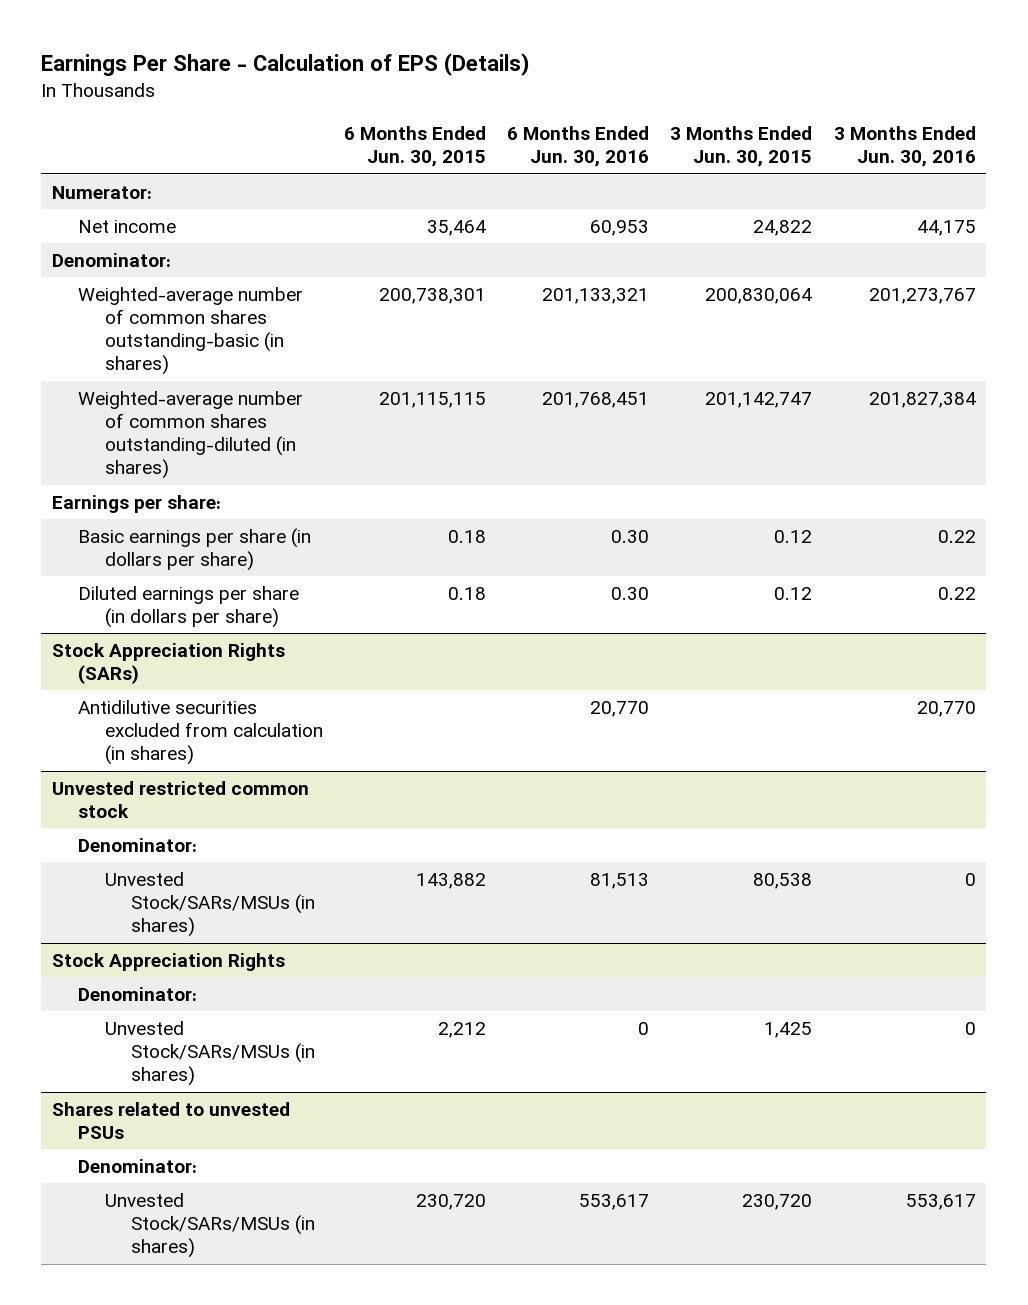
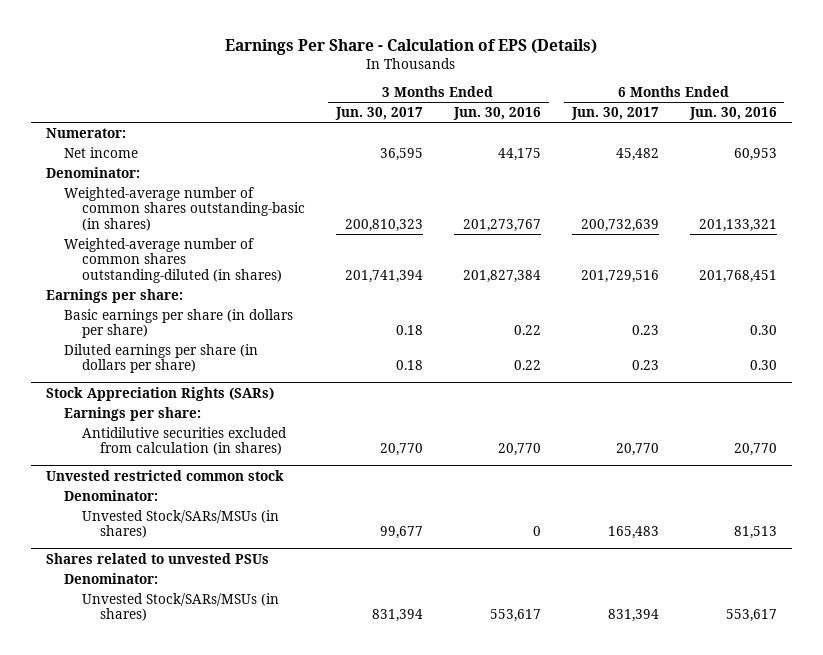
- | 6 Months Ended Jun. 30, 2015 | 6 Months Ended Jun. 30, 2016 | 3 Months Ended Jun. 30, 2015 | 3 Months Ended Jun. 30, 2016
+ | 3 Months Ended Jun. 30, 2017 | 3 Months Ended Jun. 30, 2016 | 6 Months Ended Jun. 30, 2017 | 6 Months Ended Jun. 30, 2016
@ Stock Appreciation Rights (SARs)
+ Earnings per share:
- Stock Appreciation Rights
- Denominator:
- Unvested Stock/SARs/MSUs (in shares) | 2,212 | 0 | 1,425 | 0

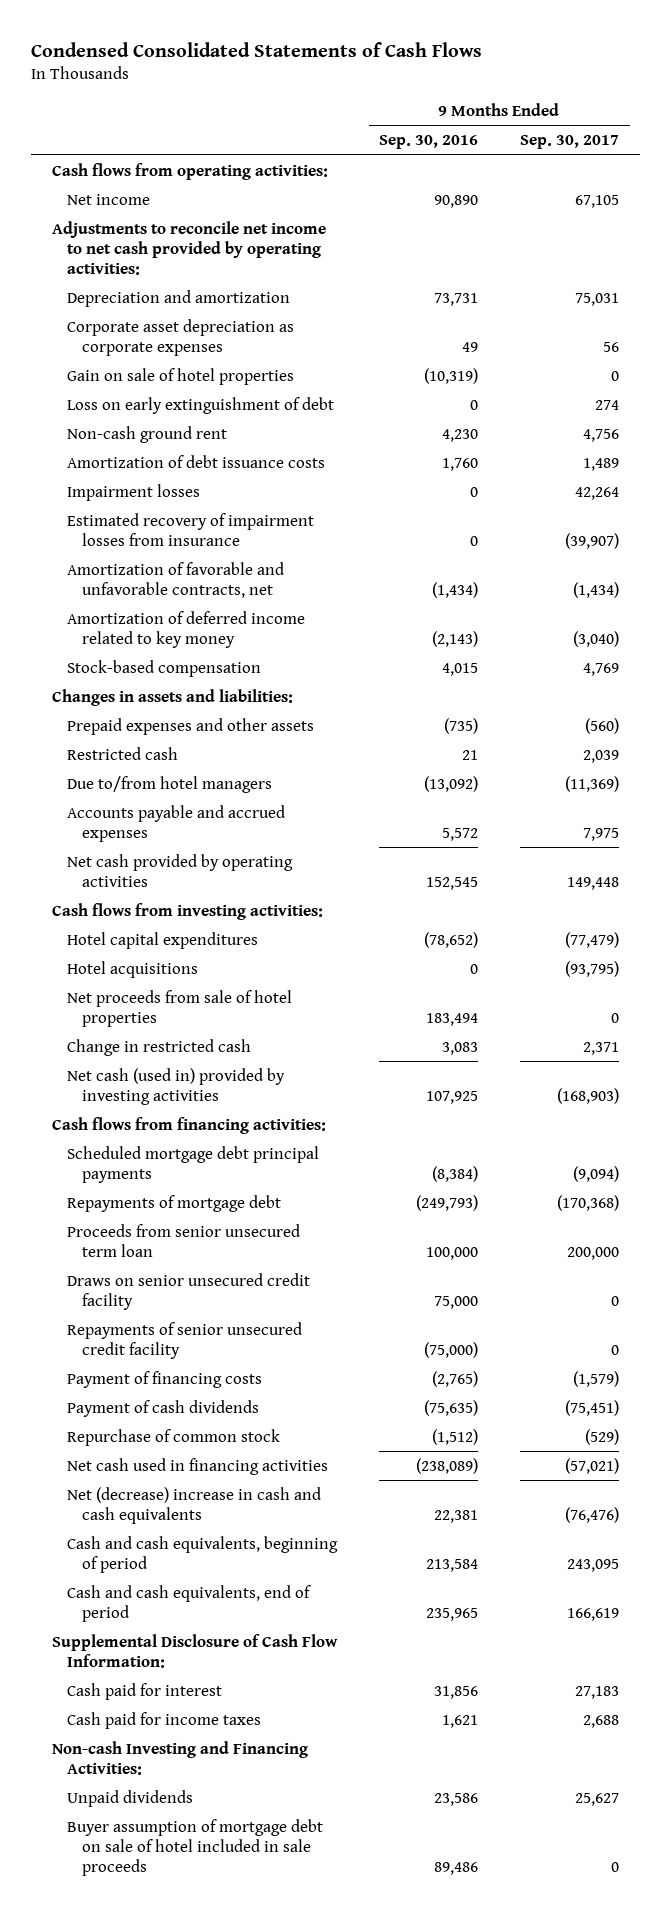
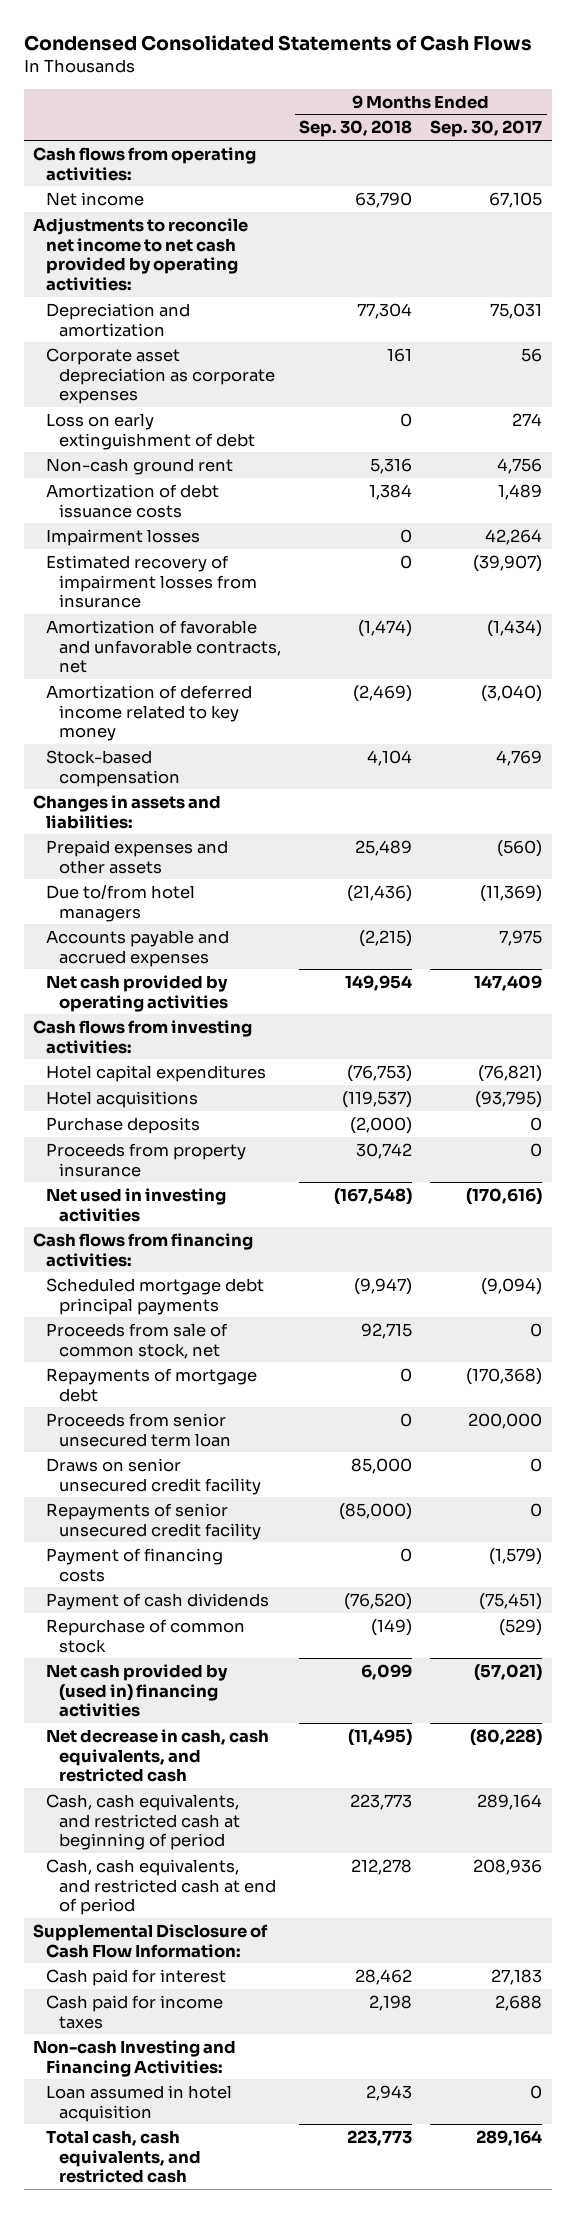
- | 9 Months Ended Sep. 30, 2016 | 9 Months Ended Sep. 30, 2017
+ | 9 Months Ended Sep. 30, 2018 | 9 Months Ended Sep. 30, 2017
- Gain on sale of hotel properties | (10,319) | 0
- Restricted cash | 21 | 2,039
- Net cash provided by operating activities | 152,545 | 149,448
+ Net cash provided by operating activities | 149,954 | 147,409
- Hotel capital expenditures | (78,652) | (77,479)
+ Hotel capital expenditures | (76,753) | (76,821)
- Net proceeds from sale of hotel properties | 183,494 | 0
- Change in restricted cash | 3,083 | 2,371
- Net cash (used in) provided by investing activities | 107,925 | (168,903)
+ Purchase deposits | (2,000) | 0
+ Proceeds from property insurance | 30,742 | 0
+ Net used in investing activities | (167,548) | (170,616)
+ Proceeds from sale of common stock, net | 92,715 | 0
- Net cash used in financing activities | (238,089) | (57,021)
- Net (decrease) increase in cash and cash equivalents | 22,381 | (76,476)
- Cash and cash equivalents, beginning of period | 213,584 | 243,095
- Cash and cash equivalents, end of period | 235,965 | 166,619
+ Net cash provided by (used in) financing activities | 6,099 | (57,021)
+ Net decrease in cash, cash equivalents, and restricted cash | (11,495) | (80,228)
+ Cash, cash equivalents, and restricted cash at beginning of period | 223,773 | 289,164
+ Cash, cash equivalents, and restricted cash at end of period | 212,278 | 208,936
- Unpaid dividends | 23,586 | 25,627
- Buyer assumption of mortgage debt on sale of hotel included in sale proceeds | 89,486 | 0
+ Loan assumed in hotel acquisition | 2,943 | 0
+ Total cash, cash equivalents, and restricted cash | 223,773 | 289,164

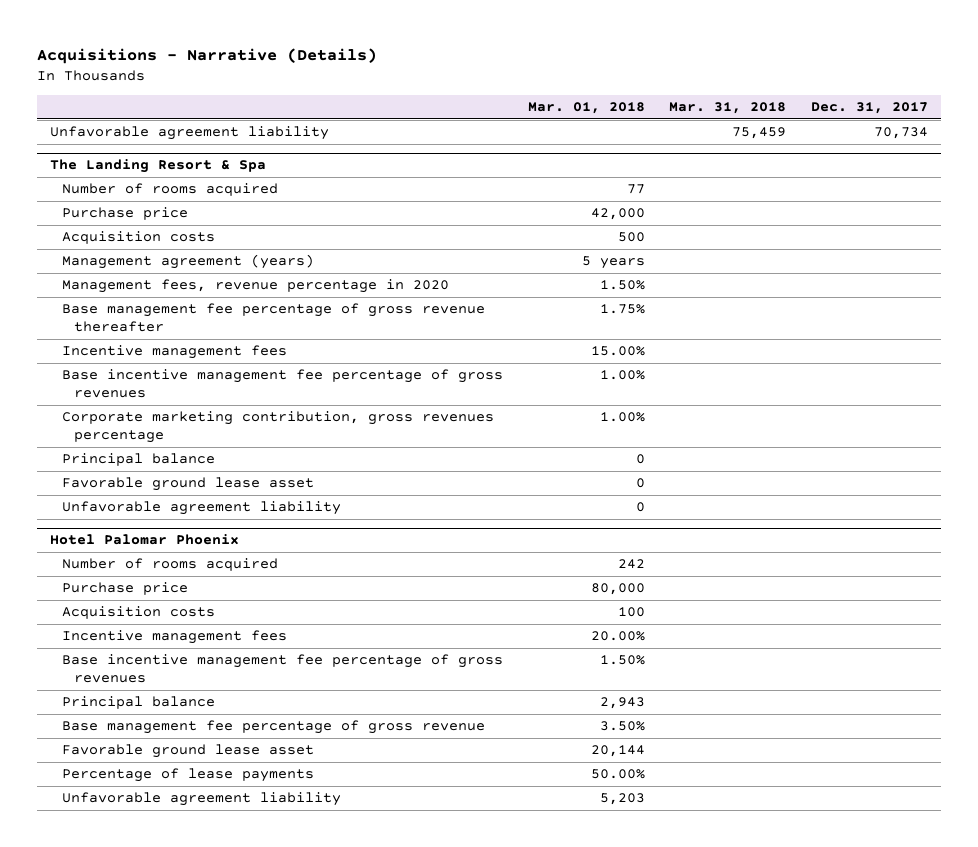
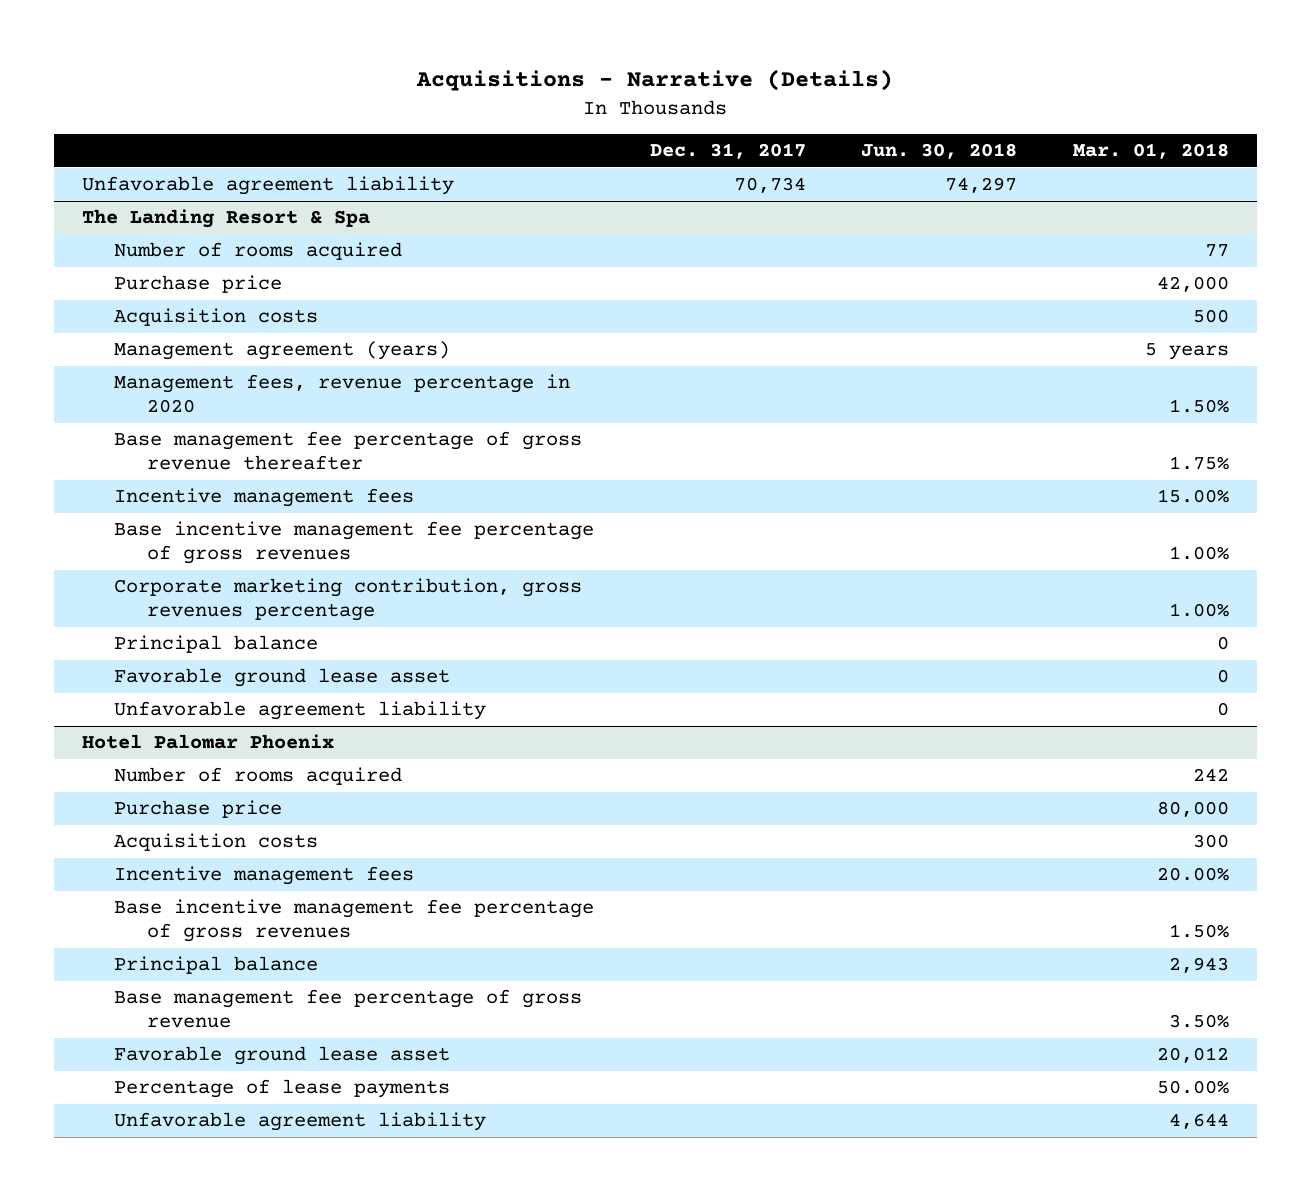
- | Mar. 01, 2018 | Mar. 31, 2018 | Dec. 31, 2017
+ | Dec. 31, 2017 | Jun. 30, 2018 | Mar. 01, 2018
@ Hotel Palomar Phoenix
- Acquisition costs | 100 | |
+ Acquisition costs | | | 300
- Favorable ground lease asset | 20,144 | |
+ Favorable ground lease asset | | | 20,012
- Unfavorable agreement liability | 5,203 | |
+ Unfavorable agreement liability | | | 4,644

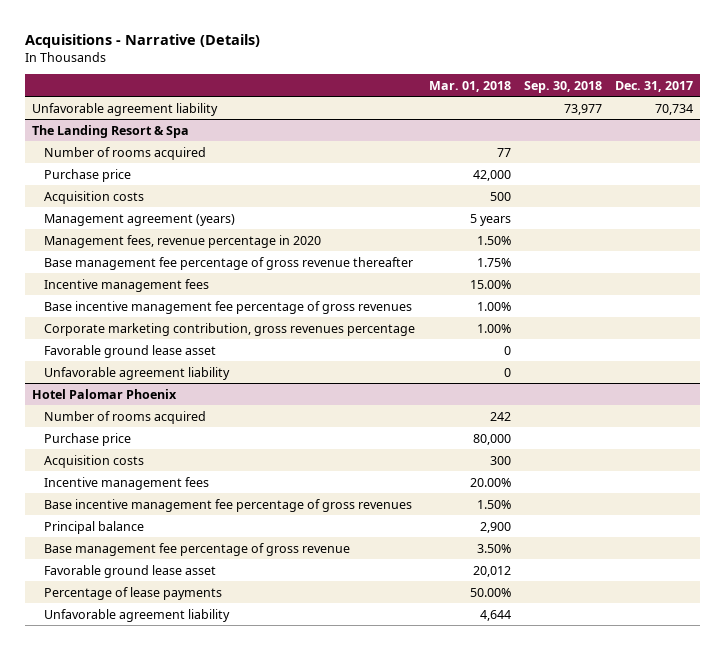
- | Dec. 31, 2017 | Jun. 30, 2018 | Mar. 01, 2018
+ | Mar. 01, 2018 | Sep. 30, 2018 | Dec. 31, 2017
@ The Landing Resort & Spa
- Principal balance | | | 0
@ Hotel Palomar Phoenix
- Principal balance | | | 2,943
+ Principal balance | 2,900 | |

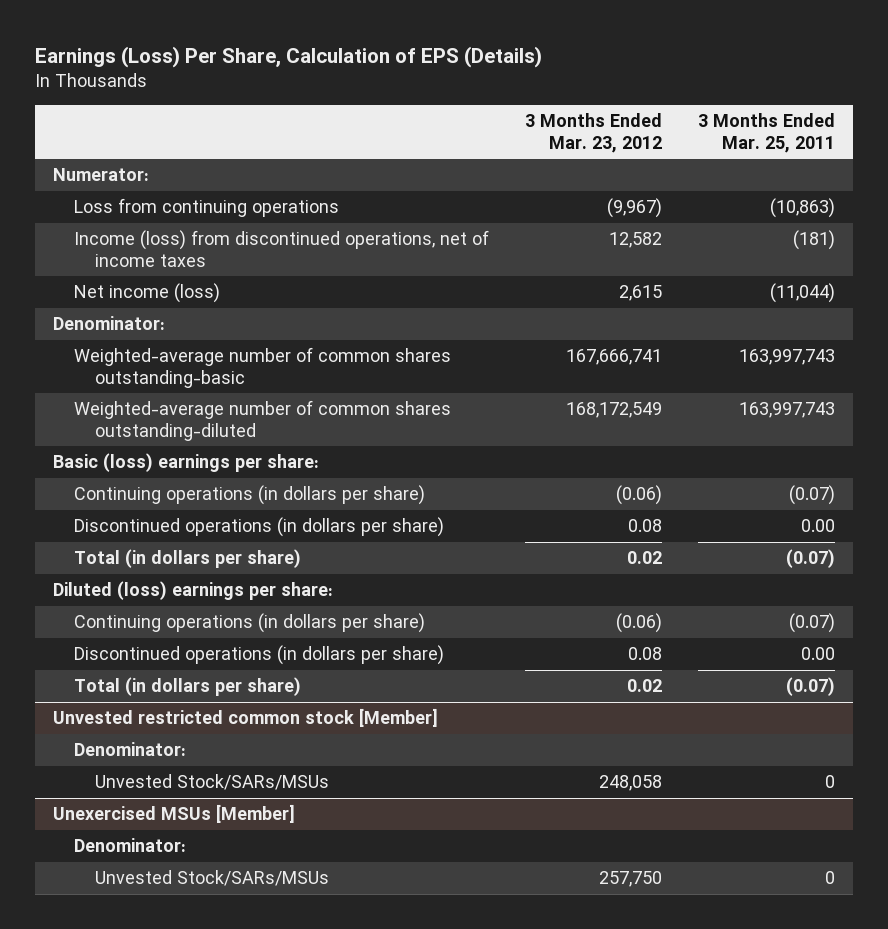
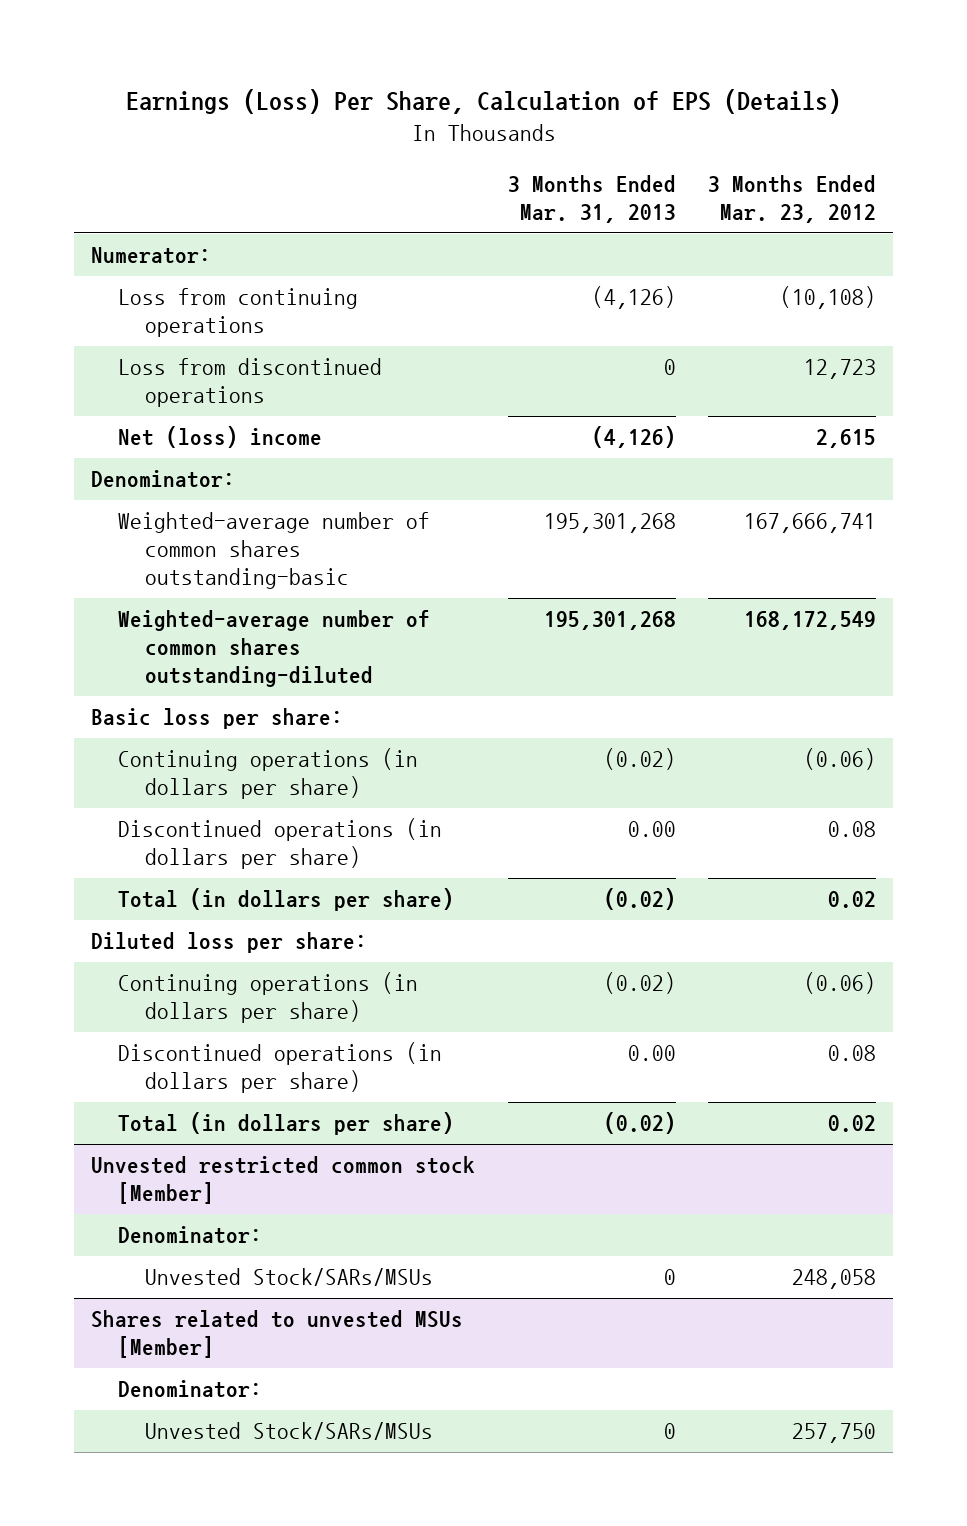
- | 3 Months Ended Mar. 23, 2012 | 3 Months Ended Mar. 25, 2011
+ | 3 Months Ended Mar. 31, 2013 | 3 Months Ended Mar. 23, 2012
- Loss from continuing operations | (9,967) | (10,863)
- Income (loss) from discontinued operations, net of income taxes | 12,582 | (181)
- Net income (loss) | 2,615 | (11,044)
+ Loss from continuing operations | (4,126) | (10,108)
+ Loss from discontinued operations | 0 | 12,723
+ Net (loss) income | (4,126) | 2,615
- Basic (loss) earnings per share:
+ Basic loss per share:
- Diluted (loss) earnings per share:
+ Diluted loss per share:
- Unexercised MSUs [Member]
+ Shares related to unvested MSUs [Member]

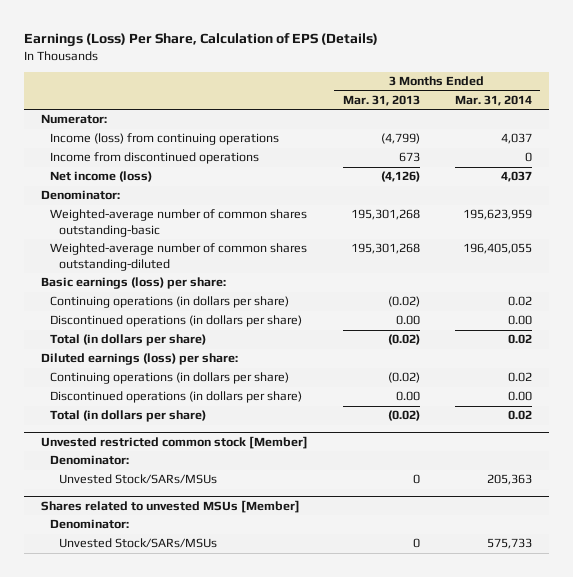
- | 3 Months Ended Mar. 31, 2013 | 3 Months Ended Mar. 23, 2012
+ | 3 Months Ended Mar. 31, 2013 | 3 Months Ended Mar. 31, 2014
- Loss from continuing operations | (4,126) | (10,108)
- Loss from discontinued operations | 0 | 12,723
- Net (loss) income | (4,126) | 2,615
+ Income (loss) from continuing operations | (4,799) | 4,037
+ Income from discontinued operations | 673 | 0
+ Net income (loss) | (4,126) | 4,037
- Basic loss per share:
+ Basic earnings (loss) per share:
- Diluted loss per share:
+ Diluted earnings (loss) per share:

